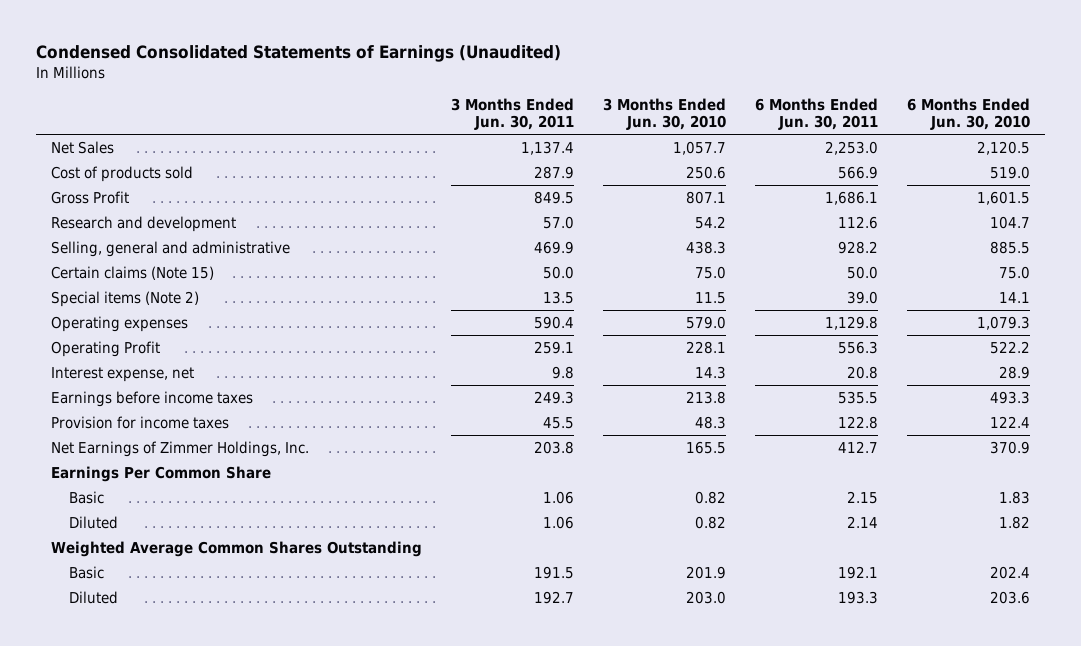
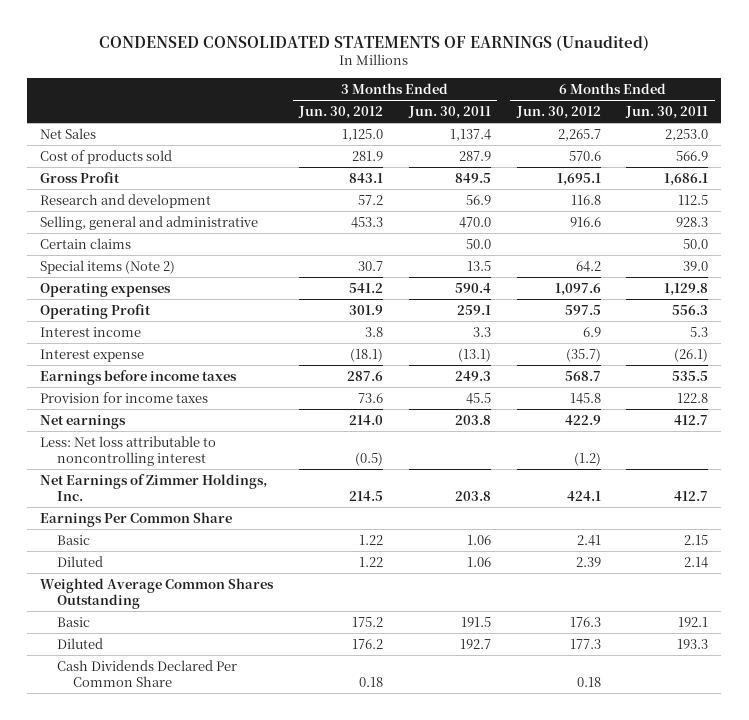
- Condensed Consolidated Statements of Earnings (Unaudited)
+ CONDENSED CONSOLIDATED STATEMENTS OF EARNINGS (Unaudited)
- | 3 Months Ended Jun. 30, 2011 | 3 Months Ended Jun. 30, 2010 | 6 Months Ended Jun. 30, 2011 | 6 Months Ended Jun. 30, 2010
+ | 3 Months Ended Jun. 30, 2012 | 3 Months Ended Jun. 30, 2011 | 6 Months Ended Jun. 30, 2012 | 6 Months Ended Jun. 30, 2011
- Research and development | 57.0 | 54.2 | 112.6 | 104.7
- Selling, general and administrative | 469.9 | 438.3 | 928.2 | 885.5
- Certain claims (Note 15) | 50.0 | 75.0 | 50.0 | 75.0
+ Research and development | 57.2 | 56.9 | 116.8 | 112.5
+ Selling, general and administrative | 453.3 | 470.0 | 916.6 | 928.3
+ Certain claims | | 50.0 | | 50.0
- Interest expense, net | 9.8 | 14.3 | 20.8 | 28.9
+ Interest income | 3.8 | 3.3 | 6.9 | 5.3
+ Interest expense | (18.1) | (13.1) | (35.7) | (26.1)
+ Net earnings | 214.0 | 203.8 | 422.9 | 412.7
+ Less: Net loss attributable to noncontrolling interest | (0.5) | | (1.2) |
+ Cash Dividends Declared Per Common Share | 0.18 | | 0.18 |

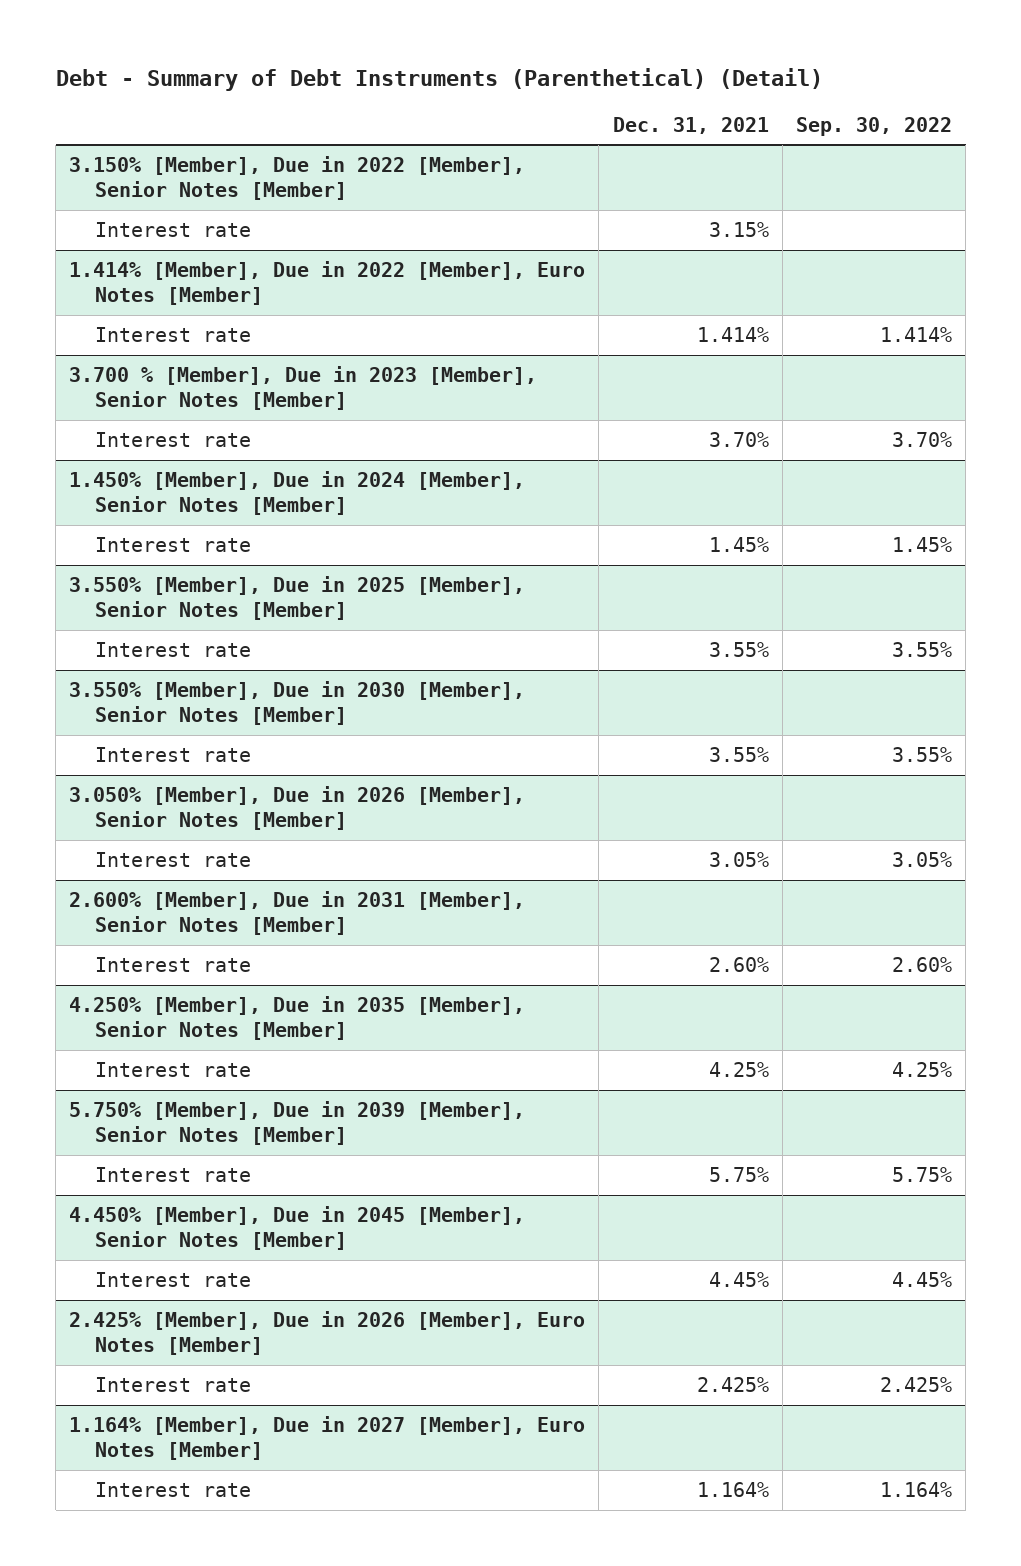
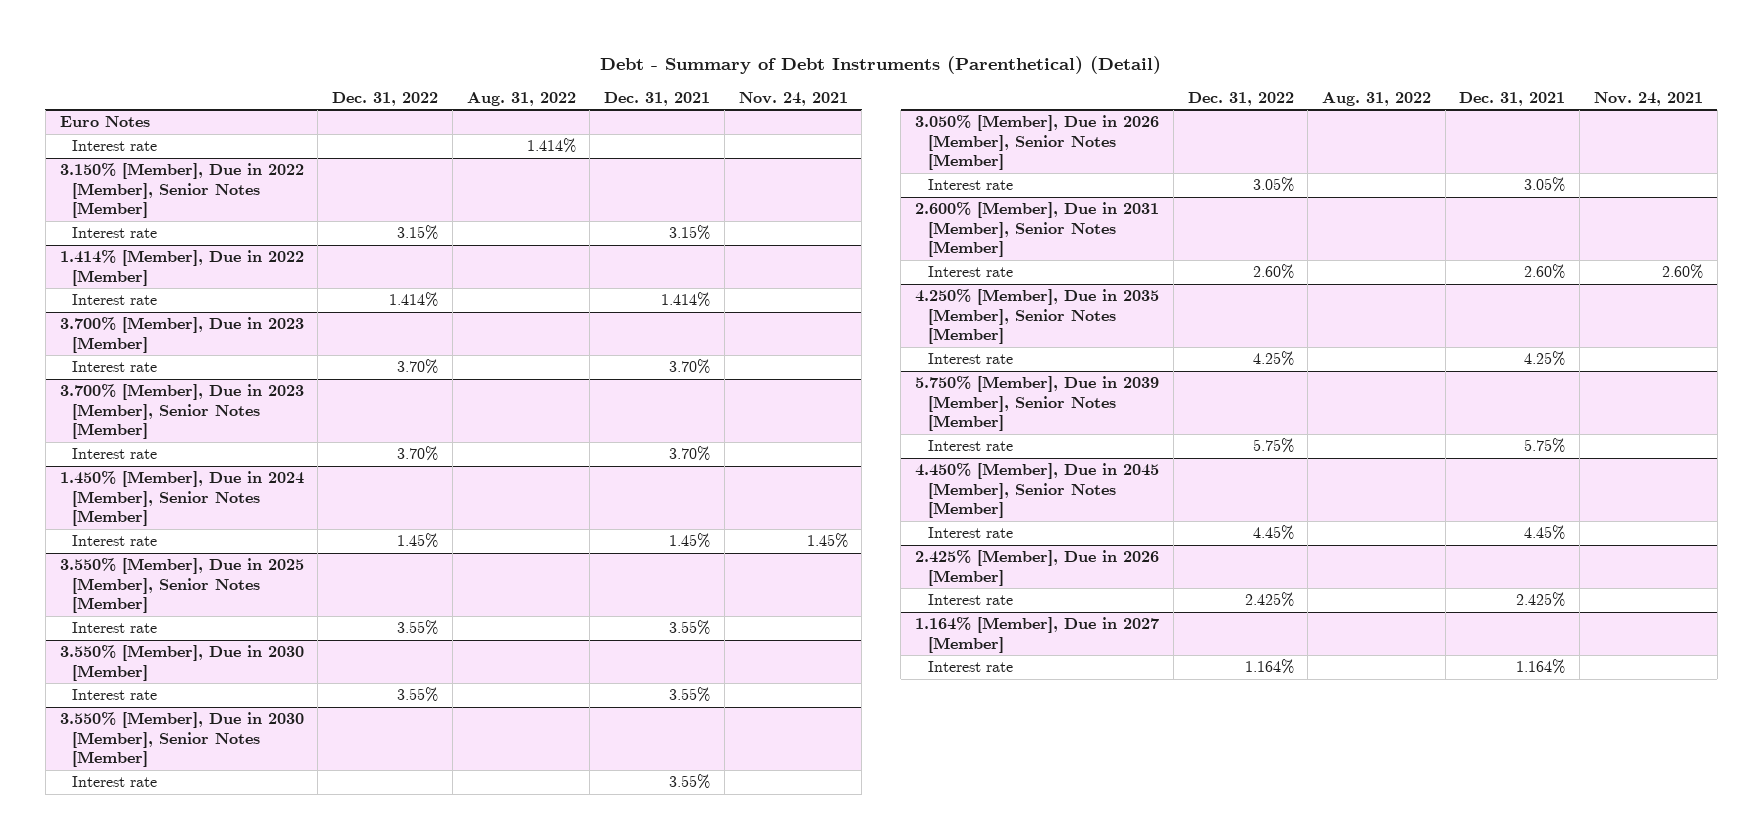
- | Dec. 31, 2021 | Sep. 30, 2022
+ | Dec. 31, 2022 | Aug. 31, 2022 | Dec. 31, 2021 | Nov. 24, 2021
+ Euro Notes
+ Interest rate | | 1.414% | |
- 1.414% [Member], Due in 2022 [Member], Euro Notes [Member]
+ 1.414% [Member], Due in 2022 [Member]
- 3.700 % [Member], Due in 2023 [Member], Senior Notes [Member]
+ 3.700% [Member], Due in 2023 [Member]
+ 3.700% [Member], Due in 2023 [Member], Senior Notes [Member]
+ Interest rate | 3.70% | | 3.70% |
+ 3.550% [Member], Due in 2030 [Member]
+ Interest rate | 3.55% | | 3.55% |
- 2.425% [Member], Due in 2026 [Member], Euro Notes [Member]
+ 2.425% [Member], Due in 2026 [Member]
- 1.164% [Member], Due in 2027 [Member], Euro Notes [Member]
+ 1.164% [Member], Due in 2027 [Member]

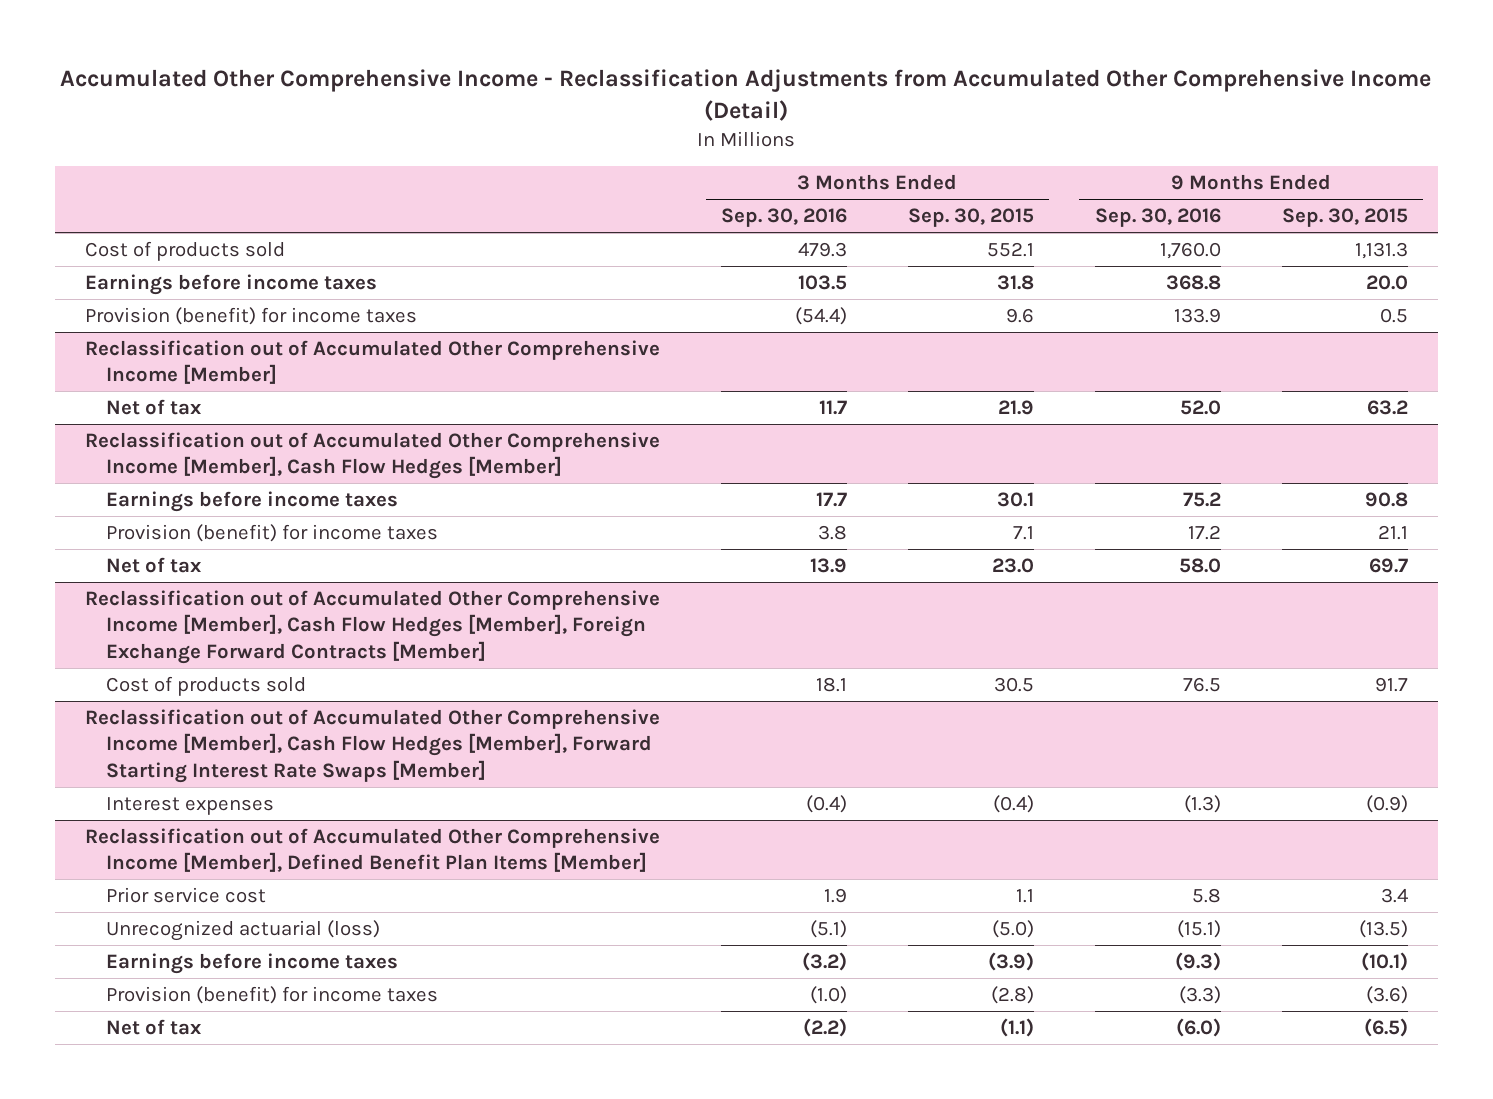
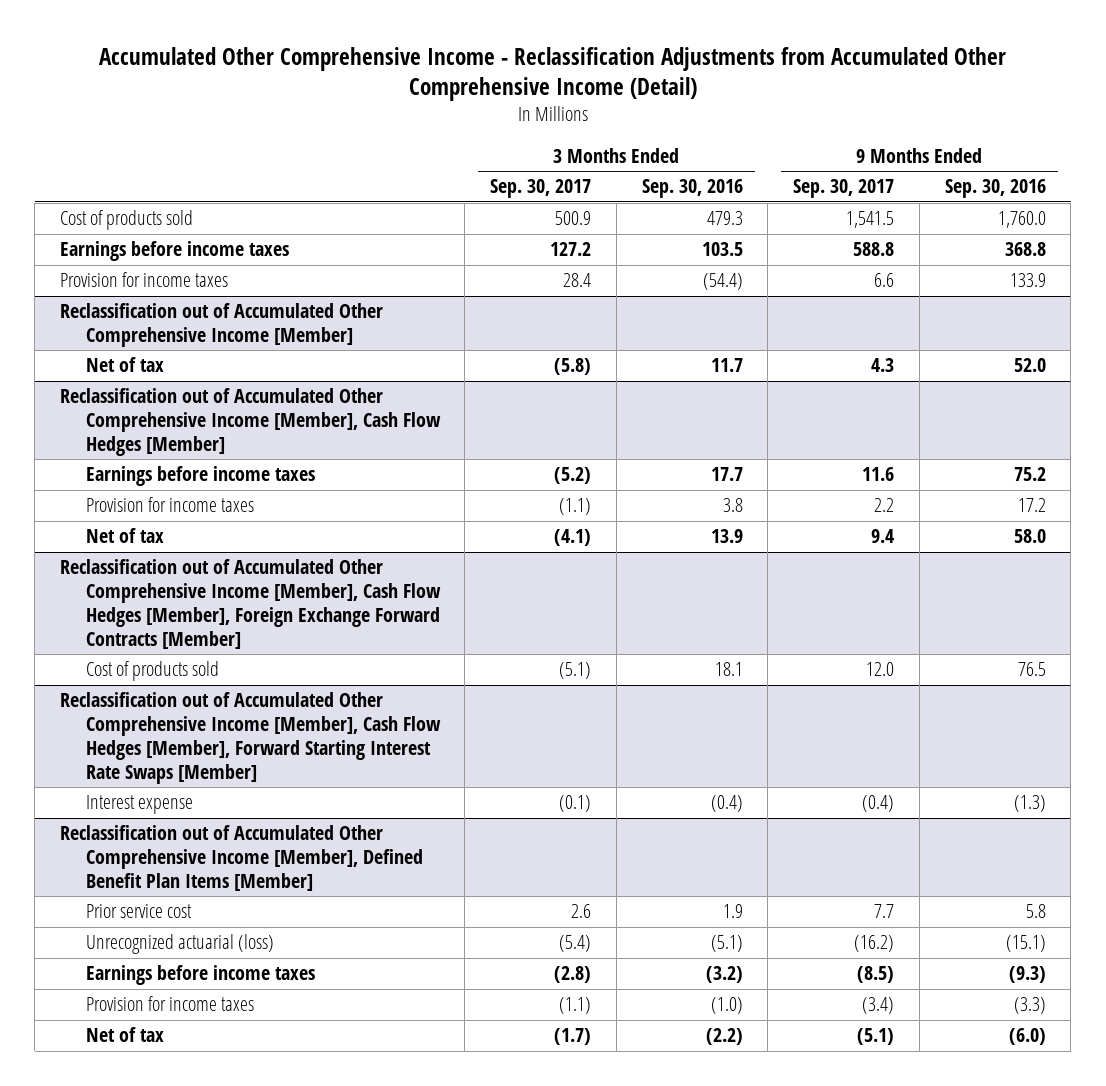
- | 3 Months Ended Sep. 30, 2016 | 3 Months Ended Sep. 30, 2015 | 9 Months Ended Sep. 30, 2016 | 9 Months Ended Sep. 30, 2015
+ | 3 Months Ended Sep. 30, 2017 | 3 Months Ended Sep. 30, 2016 | 9 Months Ended Sep. 30, 2017 | 9 Months Ended Sep. 30, 2016
- Provision (benefit) for income taxes | (54.4) | 9.6 | 133.9 | 0.5
+ Provision for income taxes | 28.4 | (54.4) | 6.6 | 133.9
@ Reclassification out of Accumulated Other Comprehensive Income [Member], Cash Flow Hedges [Member]
- Provision (benefit) for income taxes | 3.8 | 7.1 | 17.2 | 21.1
+ Provision for income taxes | (1.1) | 3.8 | 2.2 | 17.2
@ Reclassification out of Accumulated Other Comprehensive Income [Member], Cash Flow Hedges [Member], Forward Starting Interest Rate Swaps [Member]
- Interest expenses | (0.4) | (0.4) | (1.3) | (0.9)
+ Interest expense | (0.1) | (0.4) | (0.4) | (1.3)
@ Reclassification out of Accumulated Other Comprehensive Income [Member], Defined Benefit Plan Items [Member]
- Provision (benefit) for income taxes | (1.0) | (2.8) | (3.3) | (3.6)
+ Provision for income taxes | (1.1) | (1.0) | (3.4) | (3.3)

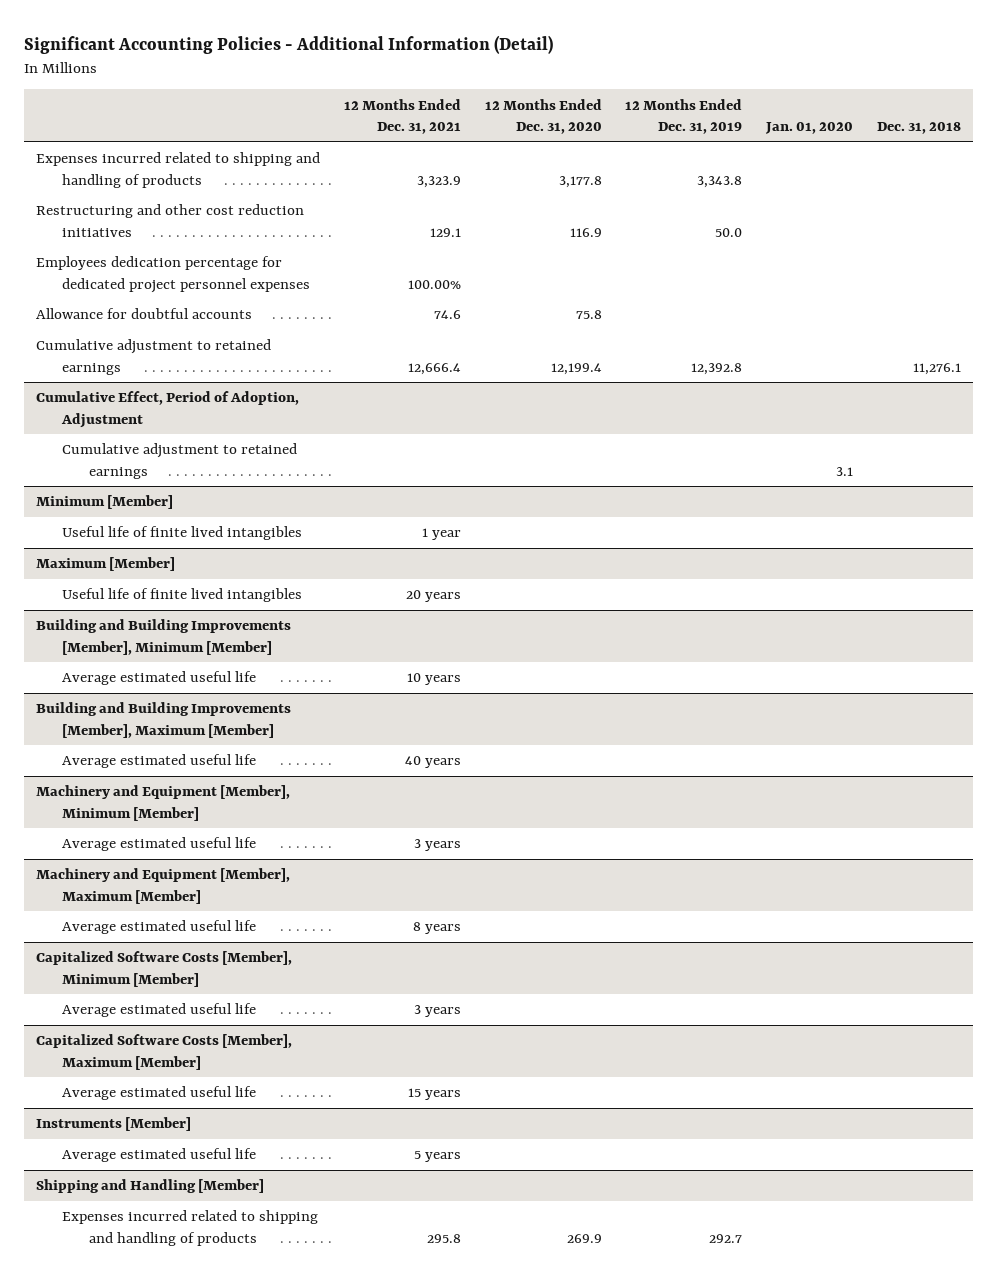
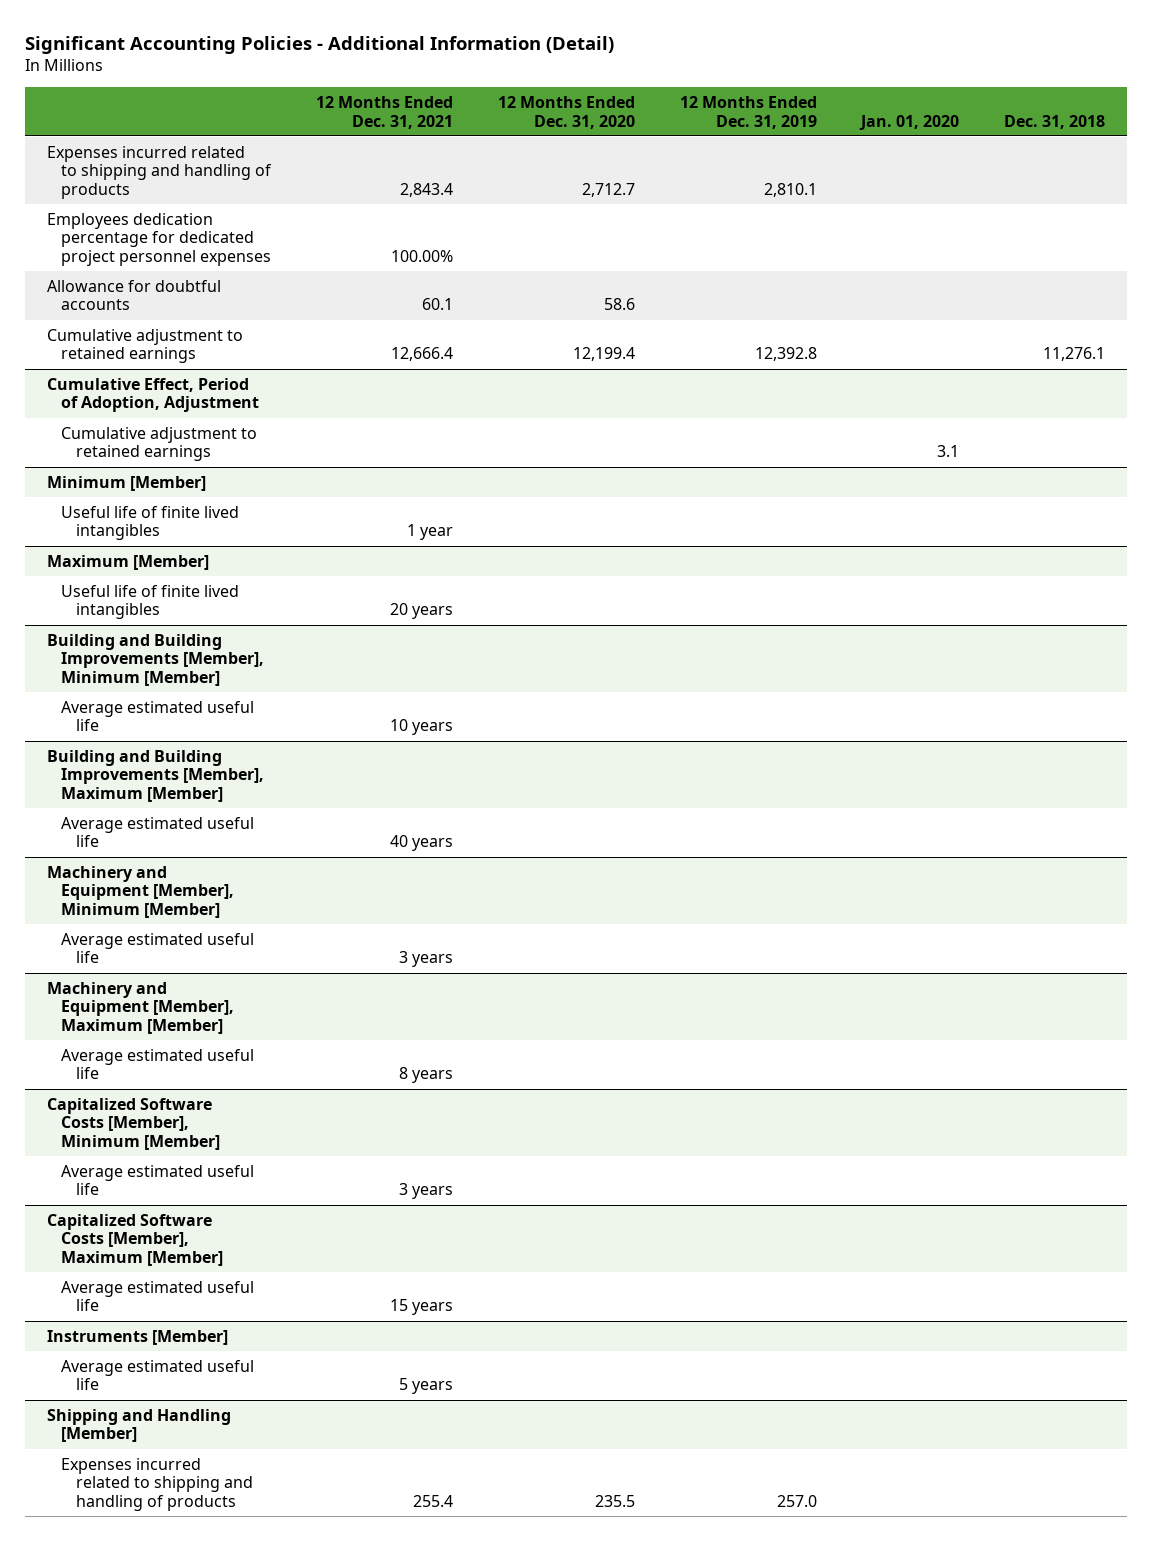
- Expenses incurred related to shipping and handling of products | 3,323.9 | 3,177.8 | 3,343.8 | |
- Restructuring and other cost reduction initiatives | 129.1 | 116.9 | 50.0 | |
+ Expenses incurred related to shipping and handling of products | 2,843.4 | 2,712.7 | 2,810.1 | |
- Allowance for doubtful accounts | 74.6 | 75.8 | | |
+ Allowance for doubtful accounts | 60.1 | 58.6 | | |
@ Shipping and Handling [Member]
- Expenses incurred related to shipping and handling of products | 295.8 | 269.9 | 292.7 | |
+ Expenses incurred related to shipping and handling of products | 255.4 | 235.5 | 257.0 | |

